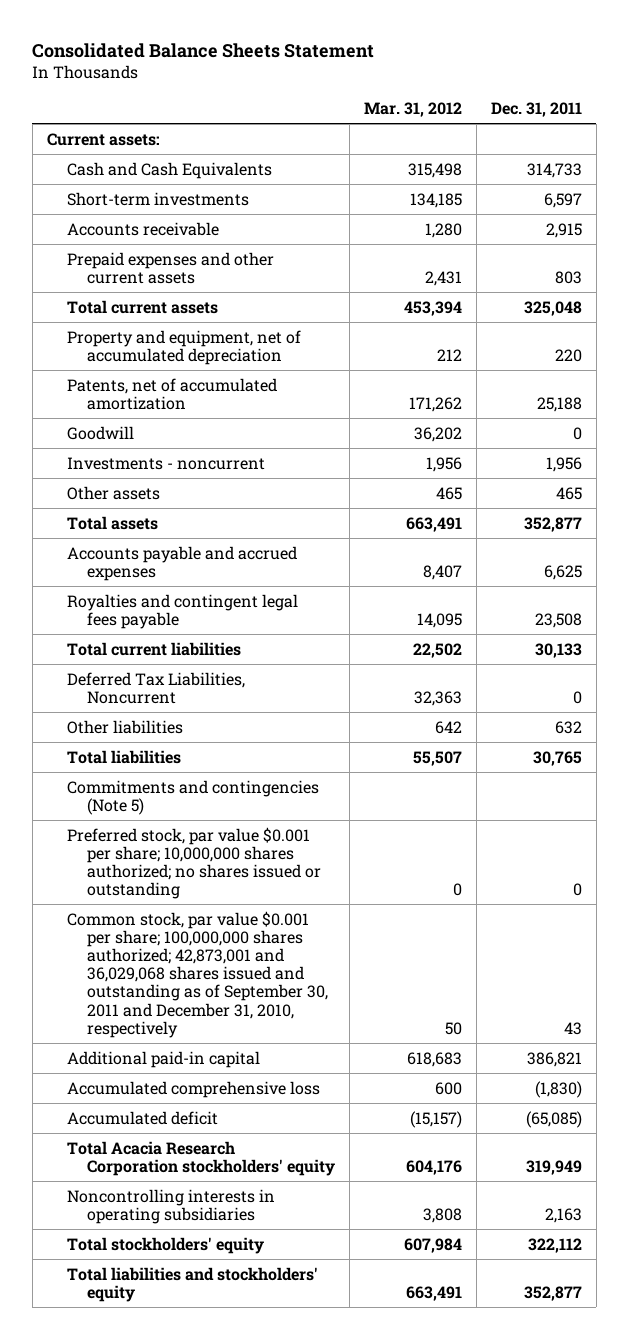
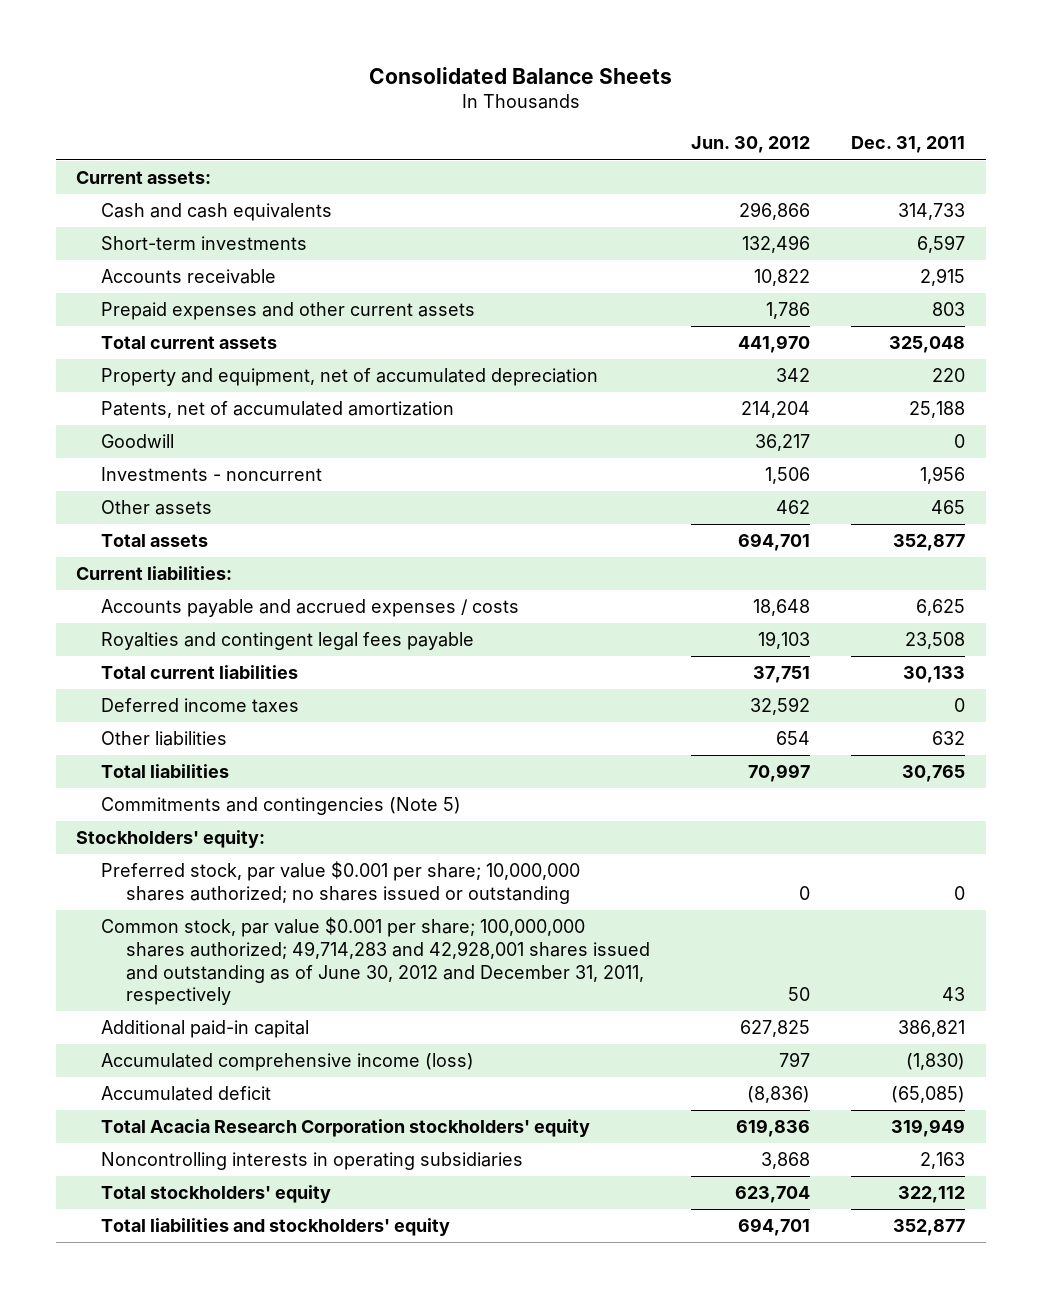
- Consolidated Balance Sheets Statement
+ Consolidated Balance Sheets
- | Mar. 31, 2012 | Dec. 31, 2011
+ | Jun. 30, 2012 | Dec. 31, 2011
- Cash and Cash Equivalents | 315,498 | 314,733
+ Cash and cash equivalents | 296,866 | 314,733
- Accounts payable and accrued expenses | 8,407 | 6,625
+ Current liabilities:
+ Accounts payable and accrued expenses / costs | 18,648 | 6,625
- Deferred Tax Liabilities, Noncurrent | 32,363 | 0
+ Deferred income taxes | 32,592 | 0
+ Stockholders' equity:
- Common stock, par value $0.001 per share; 100,000,000 shares authorized; 42,873,001 and 36,029,068 shares issued and outstanding as of September 30, 2011 and December 31, 2010, respectively | 50 | 43
+ Common stock, par value $0.001 per share; 100,000,000 shares authorized; 49,714,283 and 42,928,001 shares issued and outstanding as of June 30, 2012 and December 31, 2011, respectively | 50 | 43
- Accumulated comprehensive loss | 600 | (1,830)
+ Accumulated comprehensive income (loss) | 797 | (1,830)

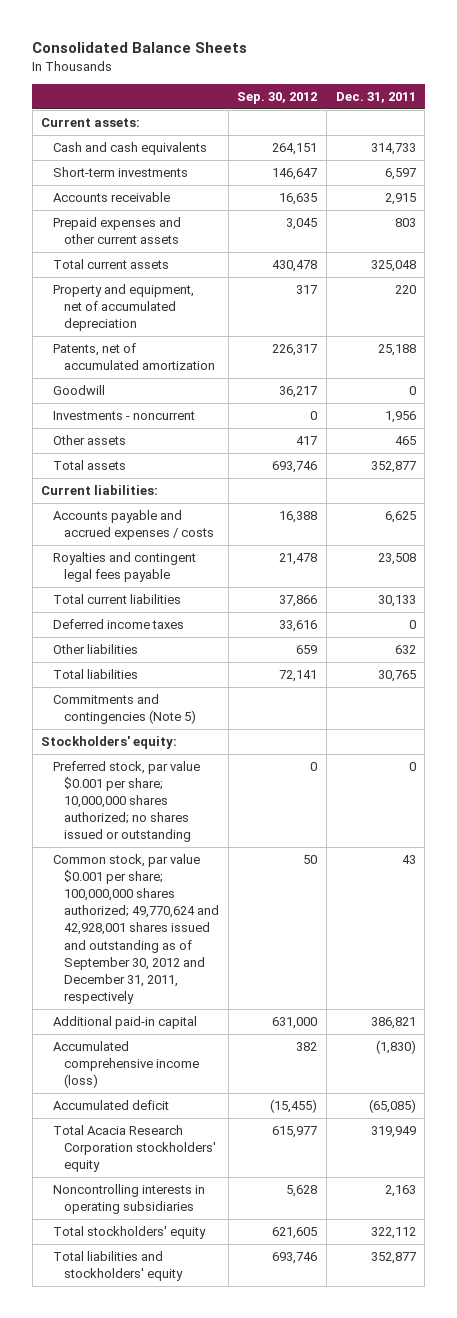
- | Jun. 30, 2012 | Dec. 31, 2011
+ | Sep. 30, 2012 | Dec. 31, 2011
- Common stock, par value $0.001 per share; 100,000,000 shares authorized; 49,714,283 and 42,928,001 shares issued and outstanding as of June 30, 2012 and December 31, 2011, respectively | 50 | 43
+ Common stock, par value $0.001 per share; 100,000,000 shares authorized; 49,770,624 and 42,928,001 shares issued and outstanding as of September 30, 2012 and December 31, 2011, respectively | 50 | 43

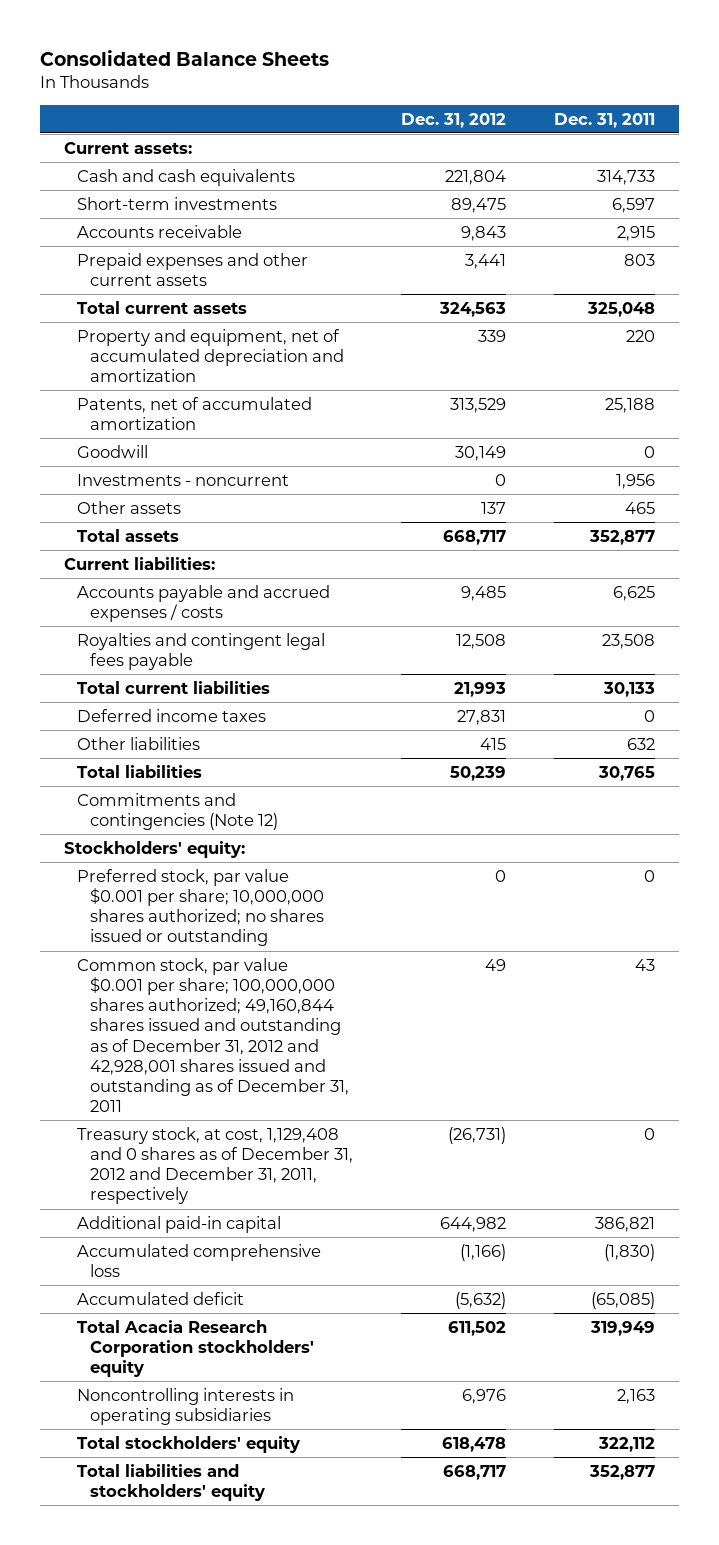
- | Sep. 30, 2012 | Dec. 31, 2011
+ | Dec. 31, 2012 | Dec. 31, 2011
- Property and equipment, net of accumulated depreciation | 317 | 220
+ Property and equipment, net of accumulated depreciation and amortization | 339 | 220
- Commitments and contingencies (Note 5)
+ Commitments and contingencies (Note 12)
- Common stock, par value $0.001 per share; 100,000,000 shares authorized; 49,770,624 and 42,928,001 shares issued and outstanding as of September 30, 2012 and December 31, 2011, respectively | 50 | 43
+ Common stock, par value $0.001 per share; 100,000,000 shares authorized; 49,160,844 shares issued and outstanding as of December 31, 2012 and 42,928,001 shares issued and outstanding as of December 31, 2011 | 49 | 43
+ Treasury stock, at cost, 1,129,408 and 0 shares as of December 31, 2012 and December 31, 2011, respectively | (26,731) | 0
- Accumulated comprehensive income (loss) | 382 | (1,830)
+ Accumulated comprehensive loss | (1,166) | (1,830)

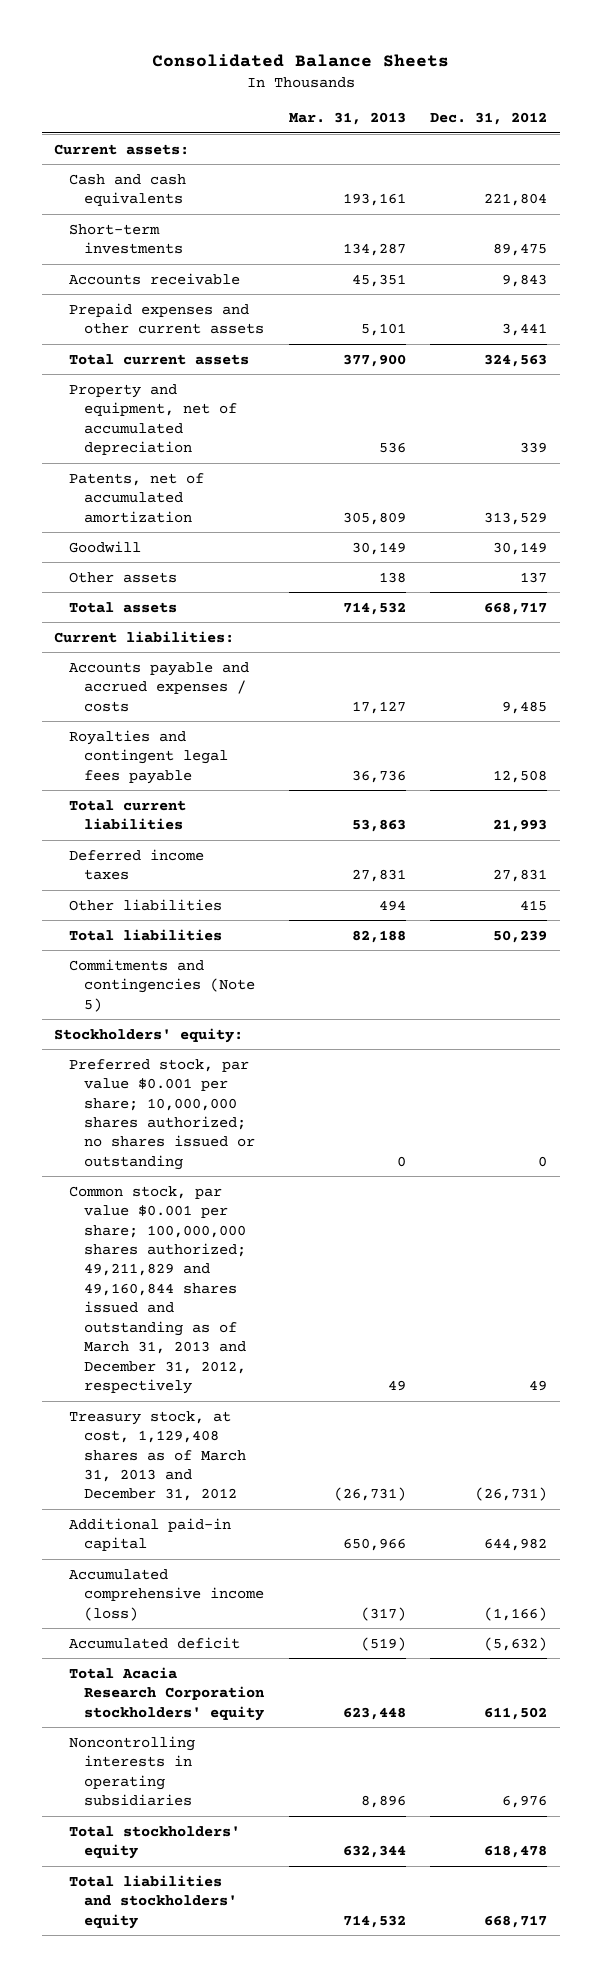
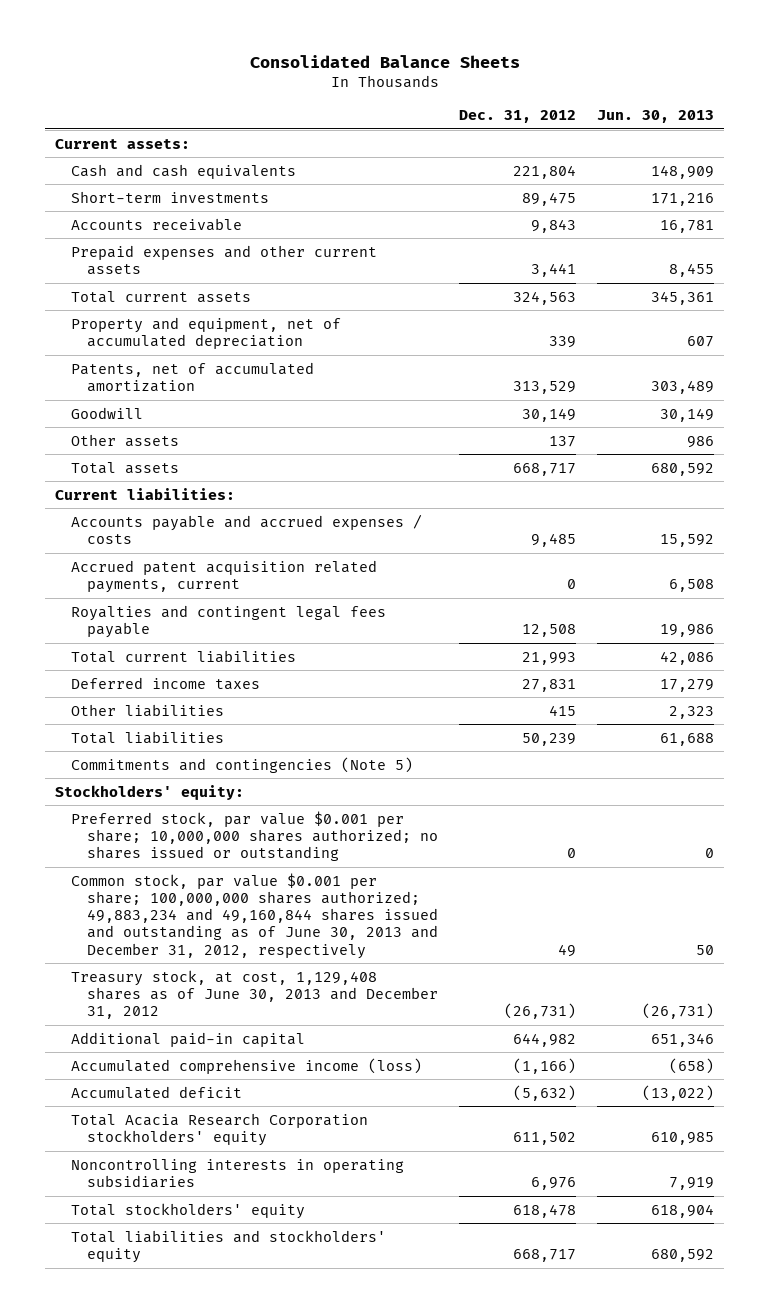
- | Mar. 31, 2013 | Dec. 31, 2012
+ | Dec. 31, 2012 | Jun. 30, 2013
+ Accrued patent acquisition related payments, current | 0 | 6,508
- Common stock, par value $0.001 per share; 100,000,000 shares authorized; 49,211,829 and 49,160,844 shares issued and outstanding as of March 31, 2013 and December 31, 2012, respectively | 49 | 49
- Treasury stock, at cost, 1,129,408 shares as of March 31, 2013 and December 31, 2012 | (26,731) | (26,731)
+ Common stock, par value $0.001 per share; 100,000,000 shares authorized; 49,883,234 and 49,160,844 shares issued and outstanding as of June 30, 2013 and December 31, 2012, respectively | 49 | 50
+ Treasury stock, at cost, 1,129,408 shares as of June 30, 2013 and December 31, 2012 | (26,731) | (26,731)

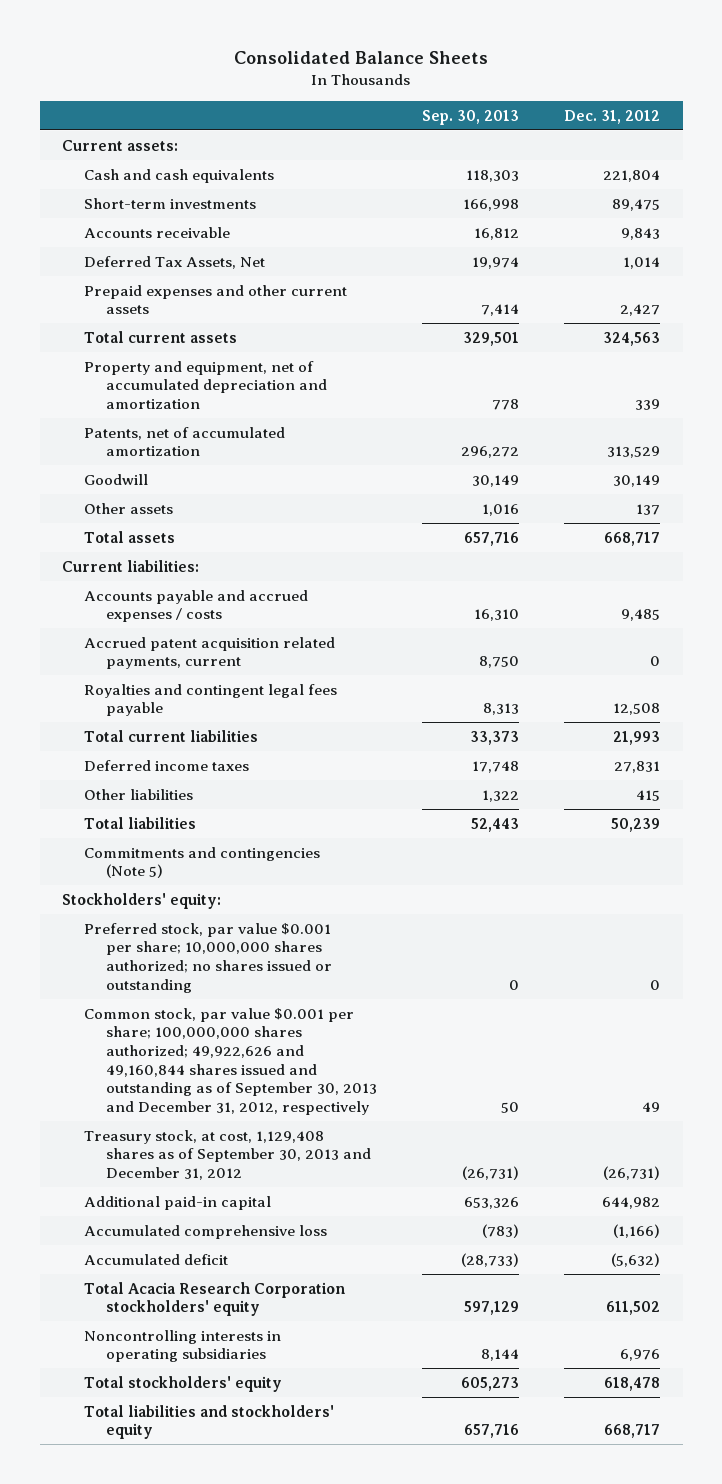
- | Dec. 31, 2012 | Jun. 30, 2013
+ | Sep. 30, 2013 | Dec. 31, 2012
- Prepaid expenses and other current assets | 3,441 | 8,455
+ Deferred Tax Assets, Net | 19,974 | 1,014
+ Prepaid expenses and other current assets | 7,414 | 2,427
- Property and equipment, net of accumulated depreciation | 339 | 607
+ Property and equipment, net of accumulated depreciation and amortization | 778 | 339
- Common stock, par value $0.001 per share; 100,000,000 shares authorized; 49,883,234 and 49,160,844 shares issued and outstanding as of June 30, 2013 and December 31, 2012, respectively | 49 | 50
- Treasury stock, at cost, 1,129,408 shares as of June 30, 2013 and December 31, 2012 | (26,731) | (26,731)
+ Common stock, par value $0.001 per share; 100,000,000 shares authorized; 49,922,626 and 49,160,844 shares issued and outstanding as of September 30, 2013 and December 31, 2012, respectively | 50 | 49
+ Treasury stock, at cost, 1,129,408 shares as of September 30, 2013 and December 31, 2012 | (26,731) | (26,731)
- Accumulated comprehensive income (loss) | (1,166) | (658)
+ Accumulated comprehensive loss | (783) | (1,166)

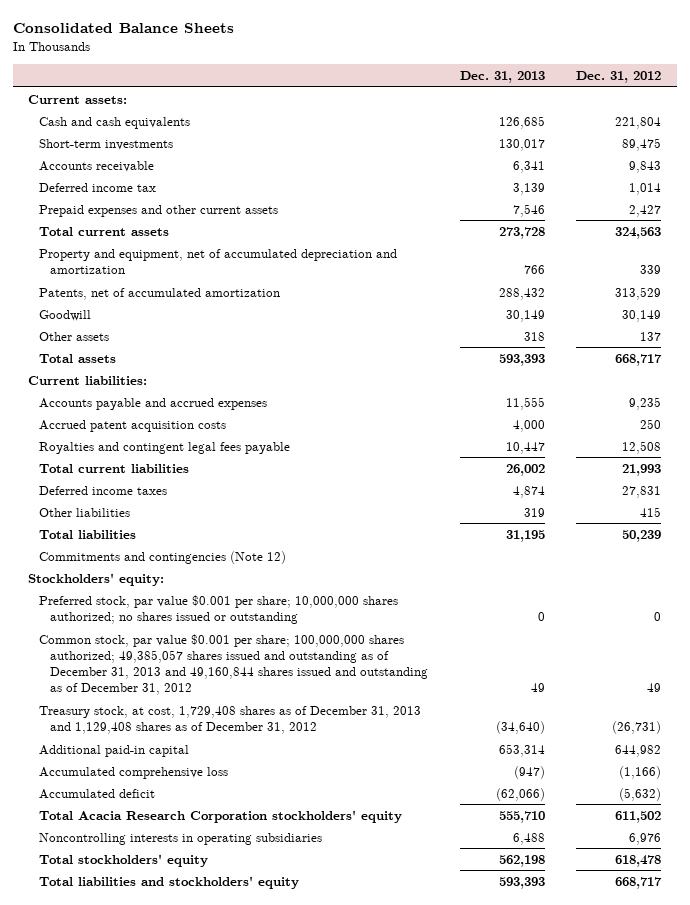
- | Sep. 30, 2013 | Dec. 31, 2012
+ | Dec. 31, 2013 | Dec. 31, 2012
- Deferred Tax Assets, Net | 19,974 | 1,014
+ Deferred income tax | 3,139 | 1,014
- Accounts payable and accrued expenses / costs | 16,310 | 9,485
- Accrued patent acquisition related payments, current | 8,750 | 0
+ Accounts payable and accrued expenses | 11,555 | 9,235
+ Accrued patent acquisition costs | 4,000 | 250
- Commitments and contingencies (Note 5)
+ Commitments and contingencies (Note 12)
- Common stock, par value $0.001 per share; 100,000,000 shares authorized; 49,922,626 and 49,160,844 shares issued and outstanding as of September 30, 2013 and December 31, 2012, respectively | 50 | 49
- Treasury stock, at cost, 1,129,408 shares as of September 30, 2013 and December 31, 2012 | (26,731) | (26,731)
+ Common stock, par value $0.001 per share; 100,000,000 shares authorized; 49,385,057 shares issued and outstanding as of December 31, 2013 and 49,160,844 shares issued and outstanding as of December 31, 2012 | 49 | 49
+ Treasury stock, at cost, 1,729,408 shares as of December 31, 2013 and 1,129,408 shares as of December 31, 2012 | (34,640) | (26,731)

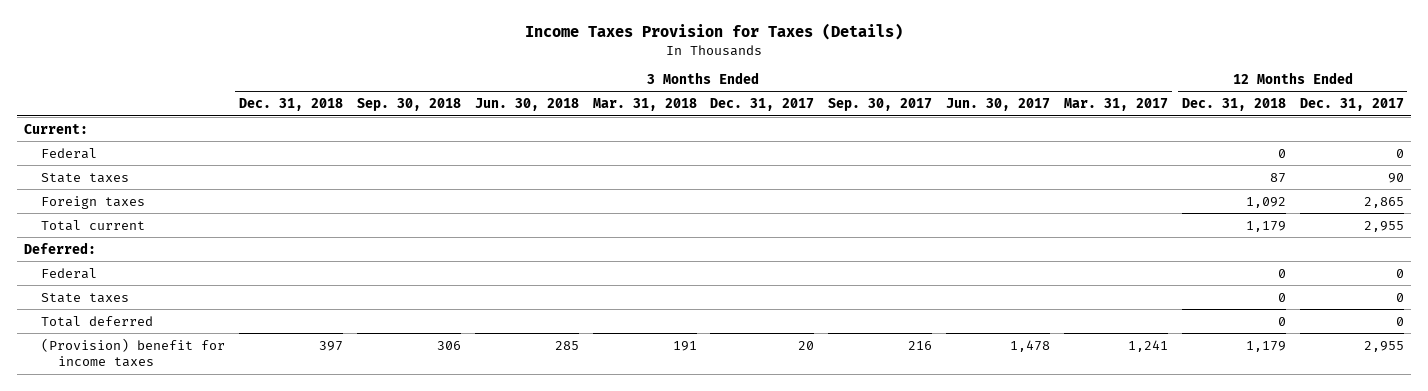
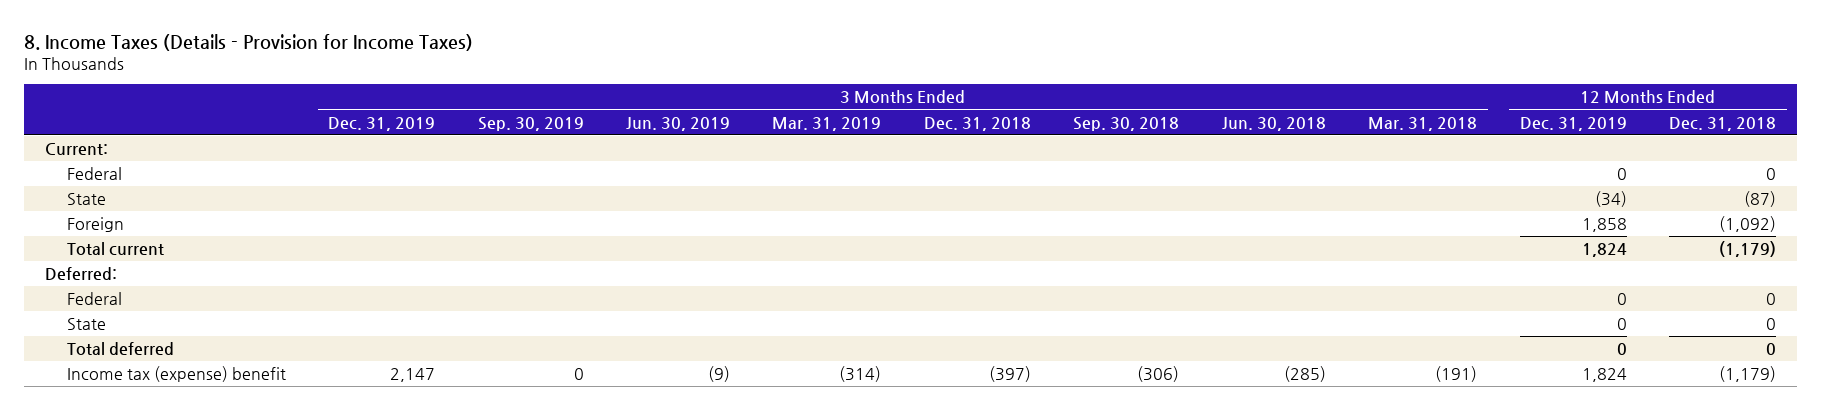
- Income Taxes Provision for Taxes (Details)
+ 8. Income Taxes (Details - Provision for Income Taxes)
- | 3 Months Ended Dec. 31, 2018 | 3 Months Ended Sep. 30, 2018 | 3 Months Ended Jun. 30, 2018 | 3 Months Ended Mar. 31, 2018 | 3 Months Ended Dec. 31, 2017 | 3 Months Ended Sep. 30, 2017 | 3 Months Ended Jun. 30, 2017 | 3 Months Ended Mar. 31, 2017 | 12 Months Ended Dec. 31, 2018 | 12 Months Ended Dec. 31, 2017
+ | 3 Months Ended Dec. 31, 2019 | 3 Months Ended Sep. 30, 2019 | 3 Months Ended Jun. 30, 2019 | 3 Months Ended Mar. 31, 2019 | 3 Months Ended Dec. 31, 2018 | 3 Months Ended Sep. 30, 2018 | 3 Months Ended Jun. 30, 2018 | 3 Months Ended Mar. 31, 2018 | 12 Months Ended Dec. 31, 2019 | 12 Months Ended Dec. 31, 2018
- State taxes | | | | | | | | | 87 | 90
- Foreign taxes | | | | | | | | | 1,092 | 2,865
- Total current | | | | | | | | | 1,179 | 2,955
+ State | | | | | | | | | (34) | (87)
+ Foreign | | | | | | | | | 1,858 | (1,092)
+ Total current | | | | | | | | | 1,824 | (1,179)
- State taxes | | | | | | | | | 0 | 0
+ State | | | | | | | | | 0 | 0
- (Provision) benefit for income taxes | 397 | 306 | 285 | 191 | 20 | 216 | 1,478 | 1,241 | 1,179 | 2,955
+ Income tax (expense) benefit | 2,147 | 0 | (9) | (314) | (397) | (306) | (285) | (191) | 1,824 | (1,179)

